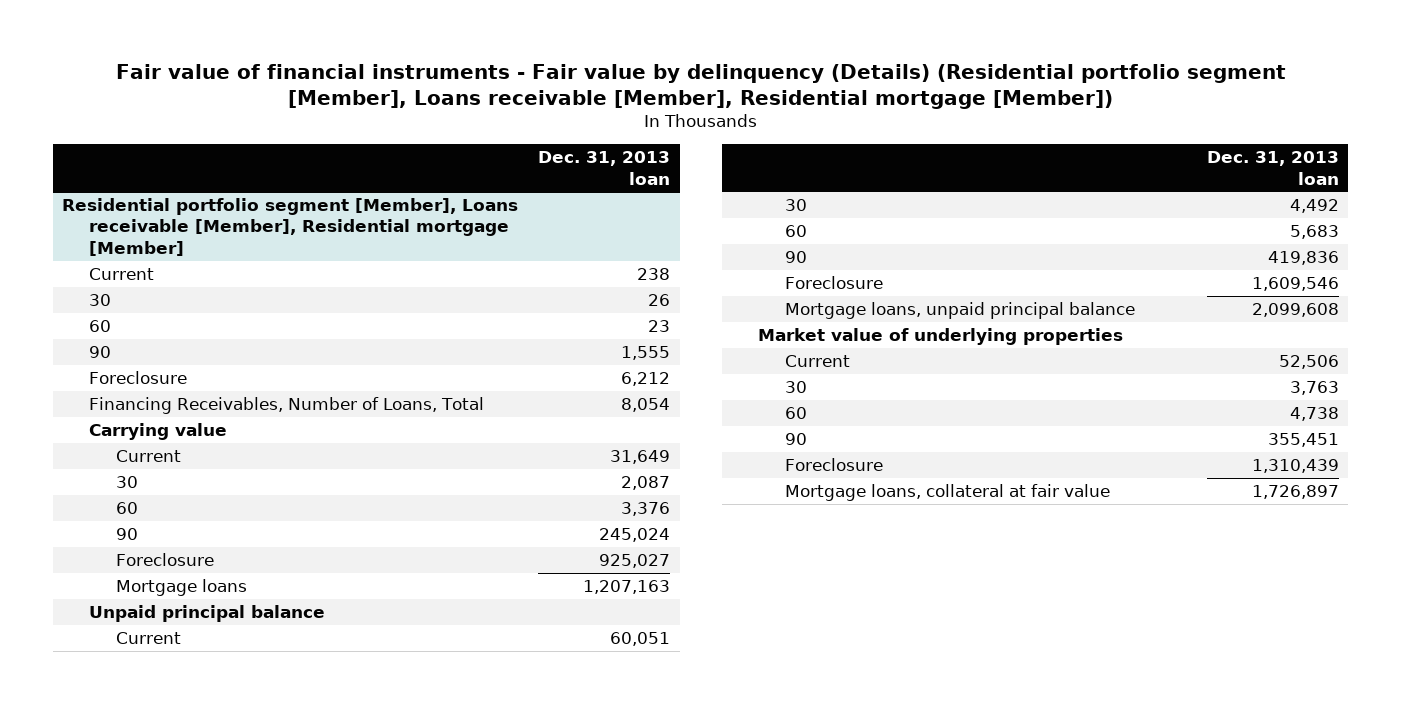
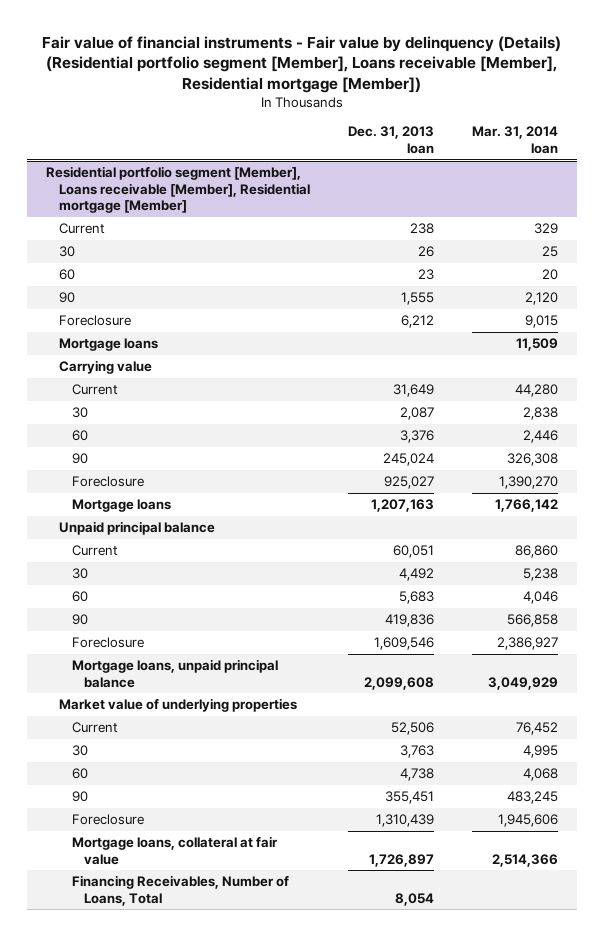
- | Dec. 31, 2013 loan
+ | Dec. 31, 2013 loan | Mar. 31, 2014 loan
@ Residential portfolio segment [Member], Loans receivable [Member], Residential mortgage [Member]
+ Mortgage loans | | 11,509
moved down: Financing Receivables, Number of Loans, Total | 8,054 |

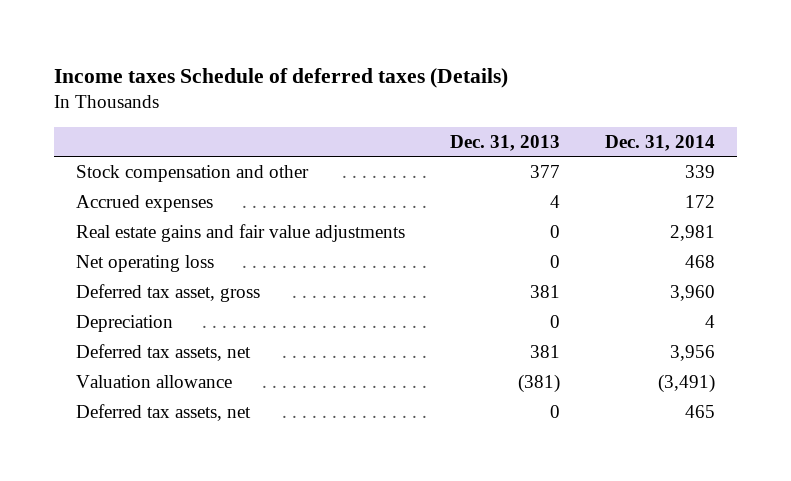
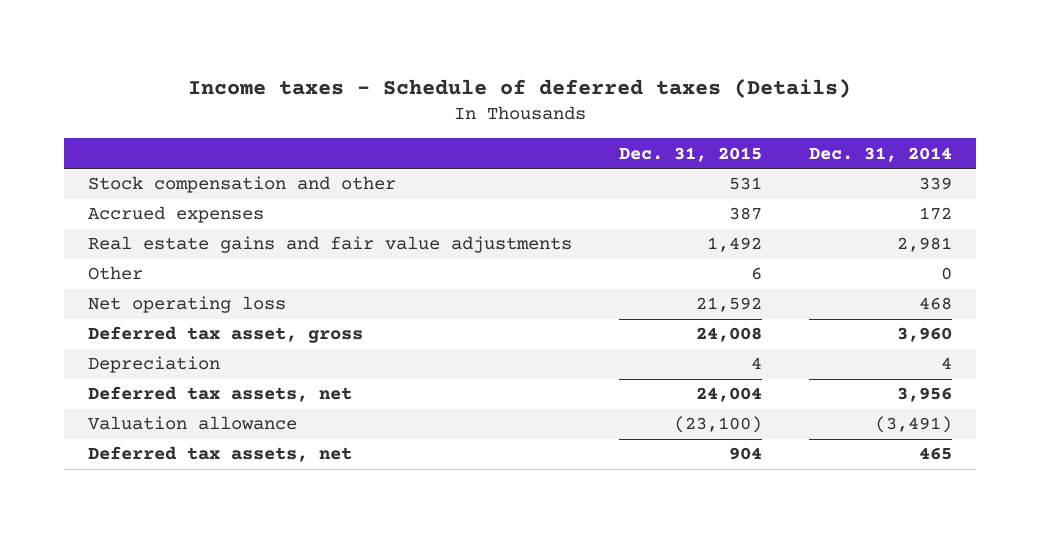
- Income taxes Schedule of deferred taxes (Details)
+ Income taxes - Schedule of deferred taxes (Details)
- | Dec. 31, 2013 | Dec. 31, 2014
+ | Dec. 31, 2015 | Dec. 31, 2014
+ Other | 6 | 0

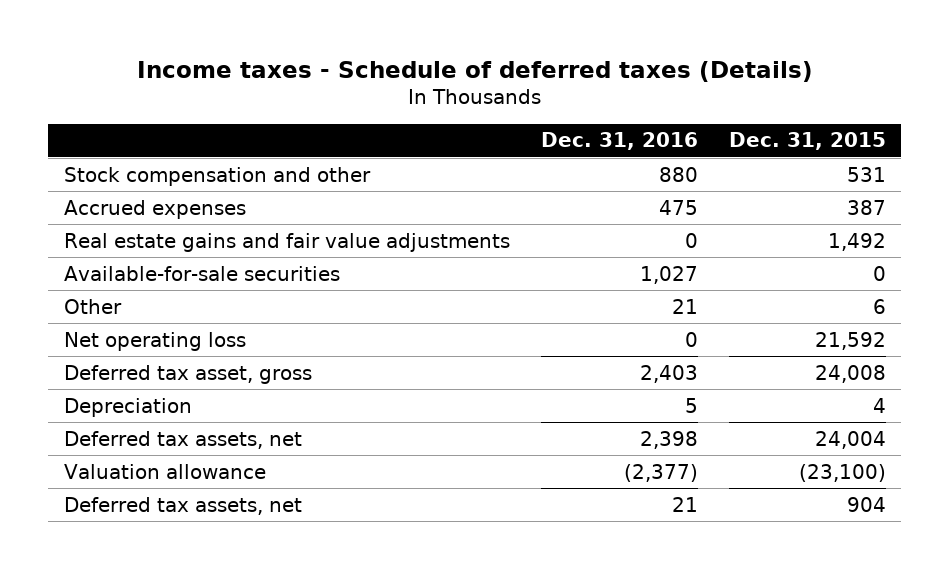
- | Dec. 31, 2015 | Dec. 31, 2014
+ | Dec. 31, 2016 | Dec. 31, 2015
+ Available-for-sale securities | 1,027 | 0

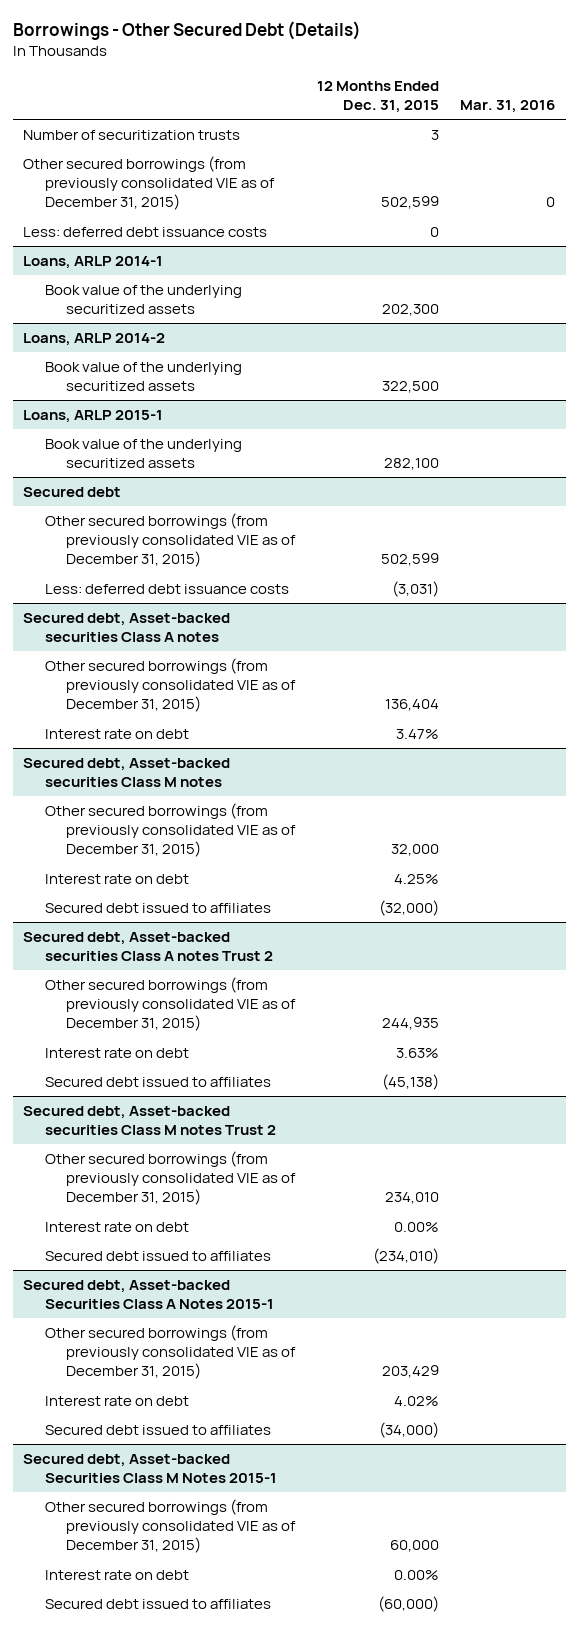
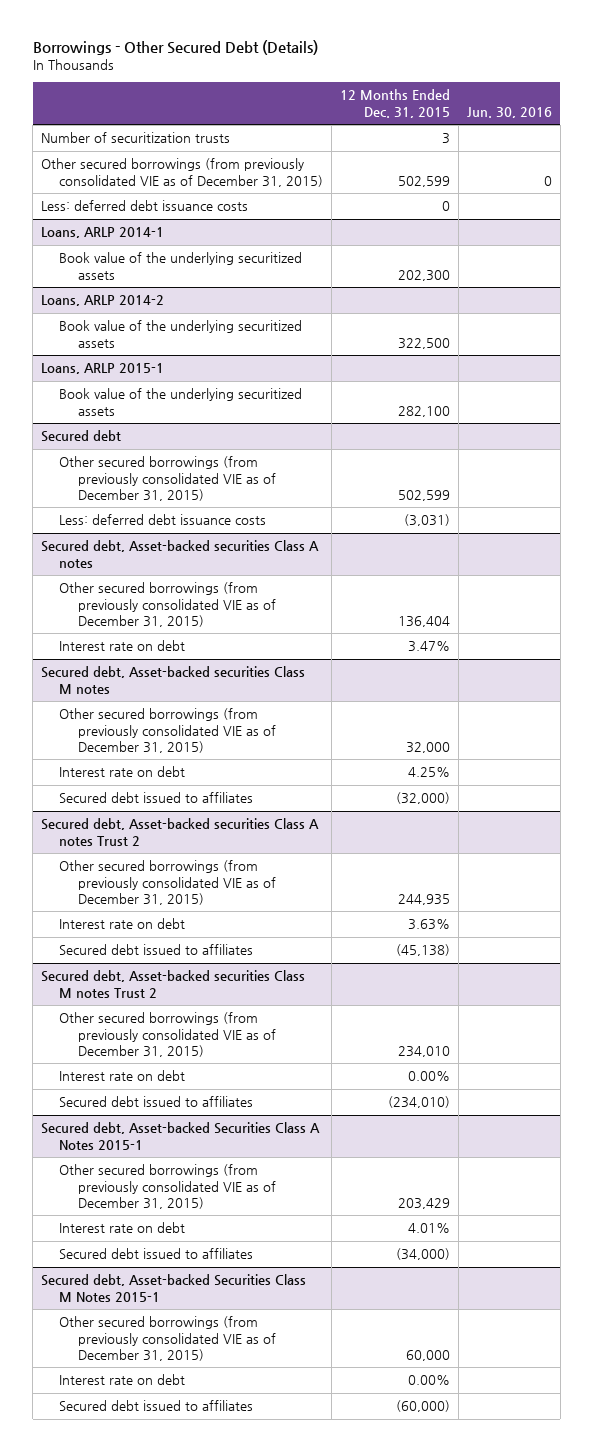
- | 12 Months Ended Dec. 31, 2015 | Mar. 31, 2016
+ | 12 Months Ended Dec. 31, 2015 | Jun. 30, 2016
@ Secured debt, Asset-backed Securities Class A Notes 2015-1
- Interest rate on debt | 4.02% |
+ Interest rate on debt | 4.01% |

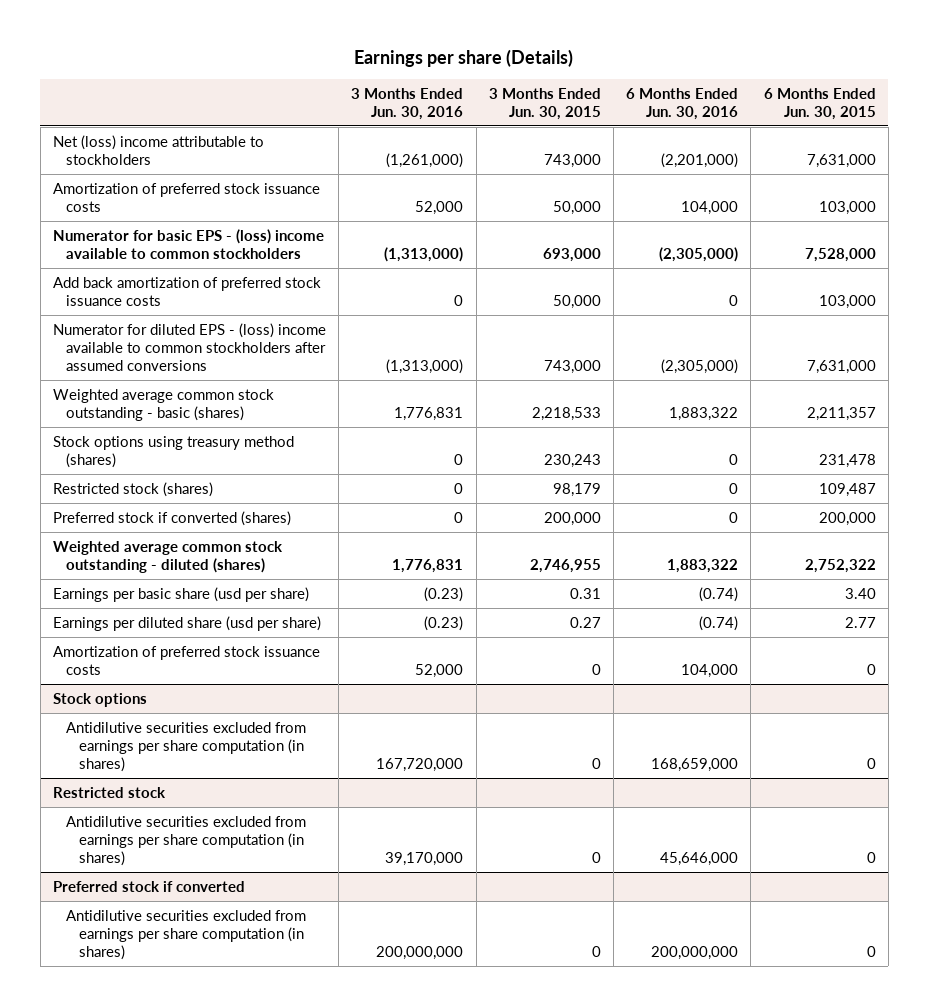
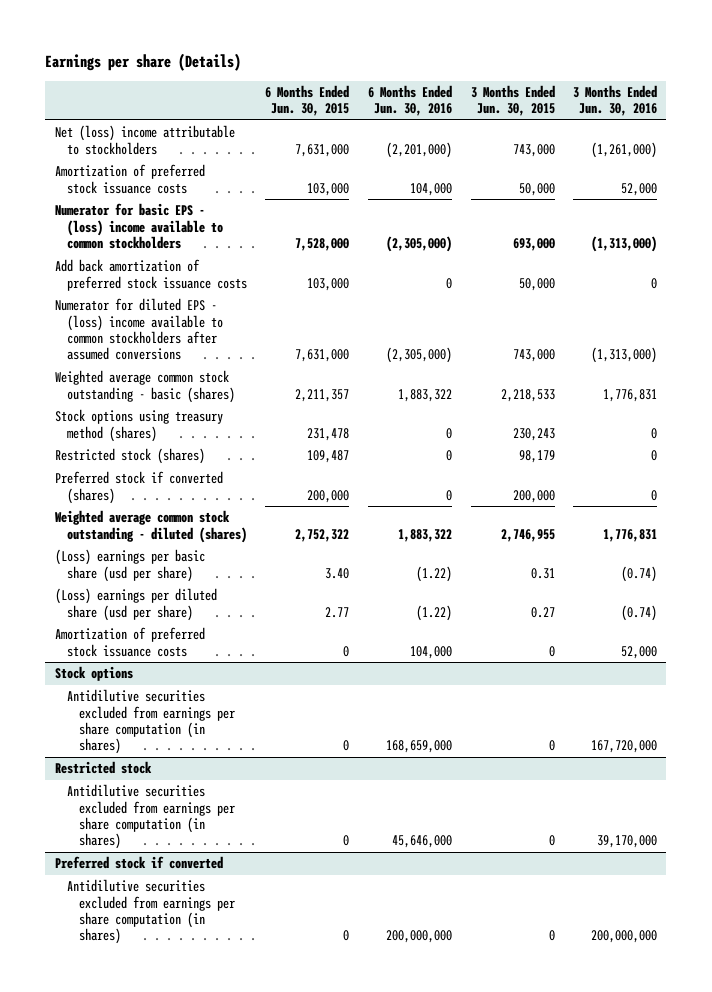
- | 3 Months Ended Jun. 30, 2016 | 3 Months Ended Jun. 30, 2015 | 6 Months Ended Jun. 30, 2016 | 6 Months Ended Jun. 30, 2015
+ | 6 Months Ended Jun. 30, 2015 | 6 Months Ended Jun. 30, 2016 | 3 Months Ended Jun. 30, 2015 | 3 Months Ended Jun. 30, 2016
- Earnings per basic share (usd per share) | (0.23) | 0.31 | (0.74) | 3.40
- Earnings per diluted share (usd per share) | (0.23) | 0.27 | (0.74) | 2.77
+ (Loss) earnings per basic share (usd per share) | 3.40 | (1.22) | 0.31 | (0.74)
+ (Loss) earnings per diluted share (usd per share) | 2.77 | (1.22) | 0.27 | (0.74)

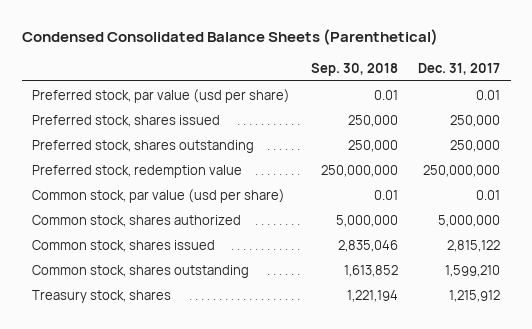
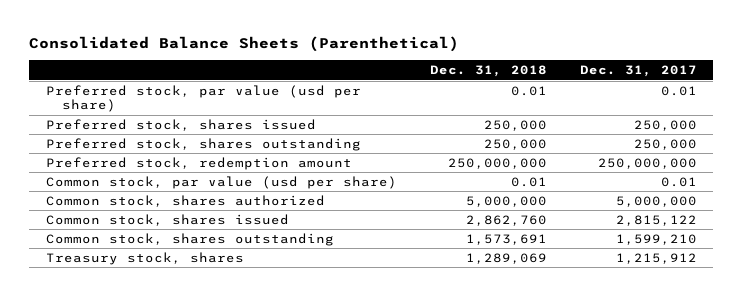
- Condensed Consolidated Balance Sheets (Parenthetical)
+ Consolidated Balance Sheets (Parenthetical)
- | Sep. 30, 2018 | Dec. 31, 2017
+ | Dec. 31, 2018 | Dec. 31, 2017
- Preferred stock, redemption value | 250,000,000 | 250,000,000
+ Preferred stock, redemption amount | 250,000,000 | 250,000,000

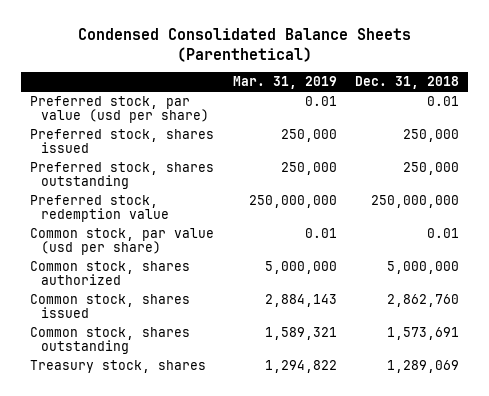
- Consolidated Balance Sheets (Parenthetical)
+ Condensed Consolidated Balance Sheets (Parenthetical)
- | Dec. 31, 2018 | Dec. 31, 2017
+ | Mar. 31, 2019 | Dec. 31, 2018
- Preferred stock, redemption amount | 250,000,000 | 250,000,000
+ Preferred stock, redemption value | 250,000,000 | 250,000,000

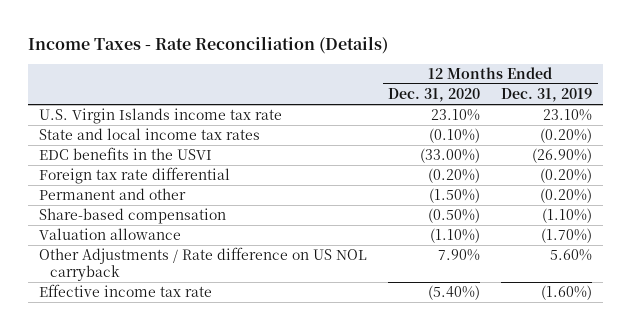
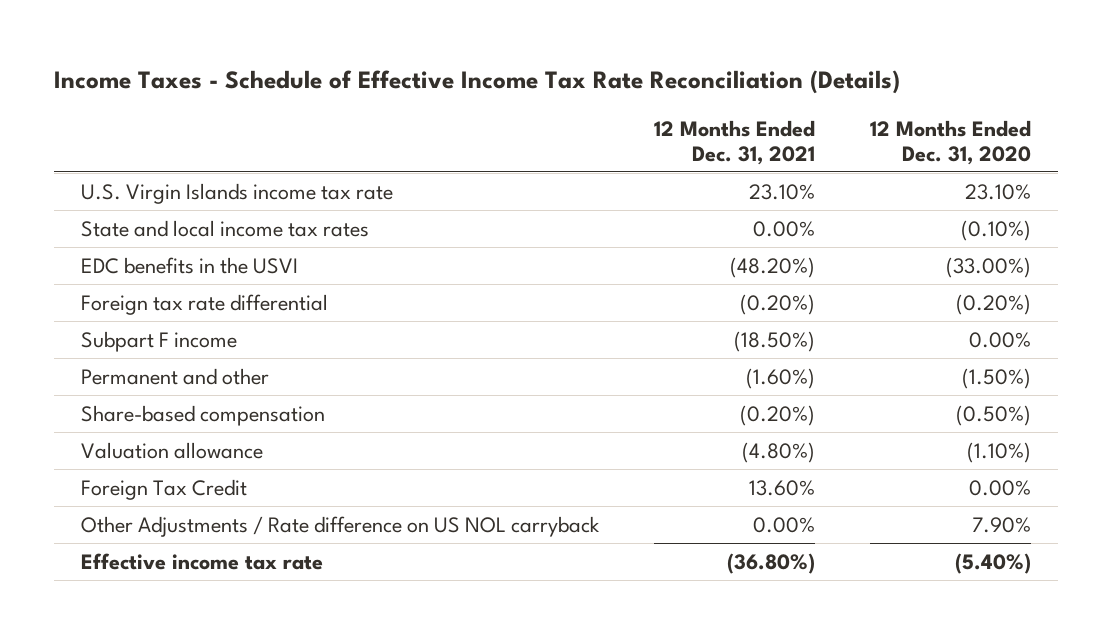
- Income Taxes - Rate Reconciliation (Details)
+ Income Taxes - Schedule of Effective Income Tax Rate Reconciliation (Details)
- | 12 Months Ended Dec. 31, 2020 | 12 Months Ended Dec. 31, 2019
+ | 12 Months Ended Dec. 31, 2021 | 12 Months Ended Dec. 31, 2020
+ Subpart F income | (18.50%) | 0.00%
+ Foreign Tax Credit | 13.60% | 0.00%

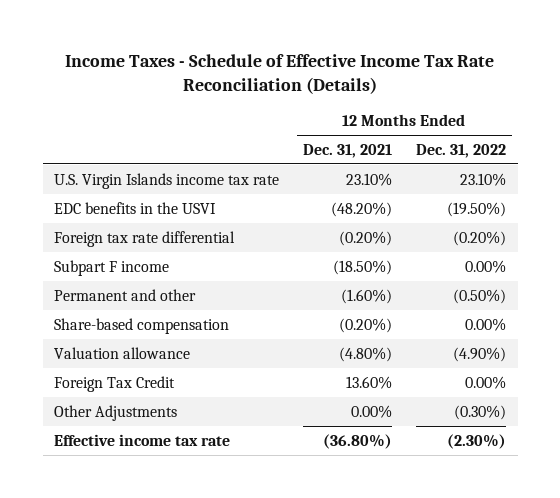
- | 12 Months Ended Dec. 31, 2021 | 12 Months Ended Dec. 31, 2020
+ | 12 Months Ended Dec. 31, 2021 | 12 Months Ended Dec. 31, 2022
- State and local income tax rates | 0.00% | (0.10%)
- Other Adjustments / Rate difference on US NOL carryback | 0.00% | 7.90%
+ Other Adjustments | 0.00% | (0.30%)

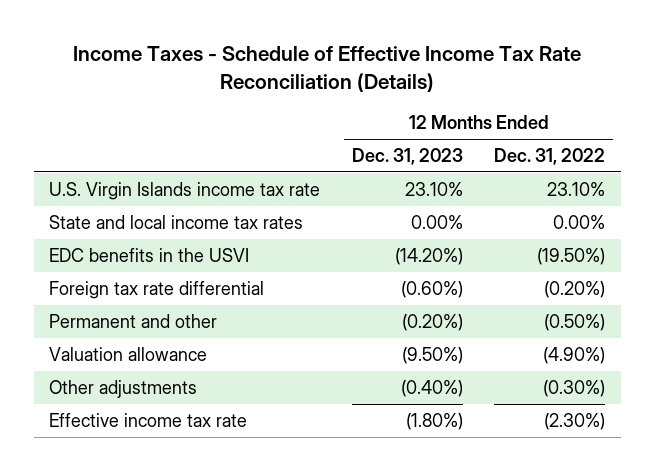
- | 12 Months Ended Dec. 31, 2021 | 12 Months Ended Dec. 31, 2022
+ | 12 Months Ended Dec. 31, 2023 | 12 Months Ended Dec. 31, 2022
+ State and local income tax rates | 0.00% | 0.00%
- Subpart F income | (18.50%) | 0.00%
- Share-based compensation | (0.20%) | 0.00%
- Foreign Tax Credit | 13.60% | 0.00%
- Other Adjustments | 0.00% | (0.30%)
+ Other adjustments | (0.40%) | (0.30%)

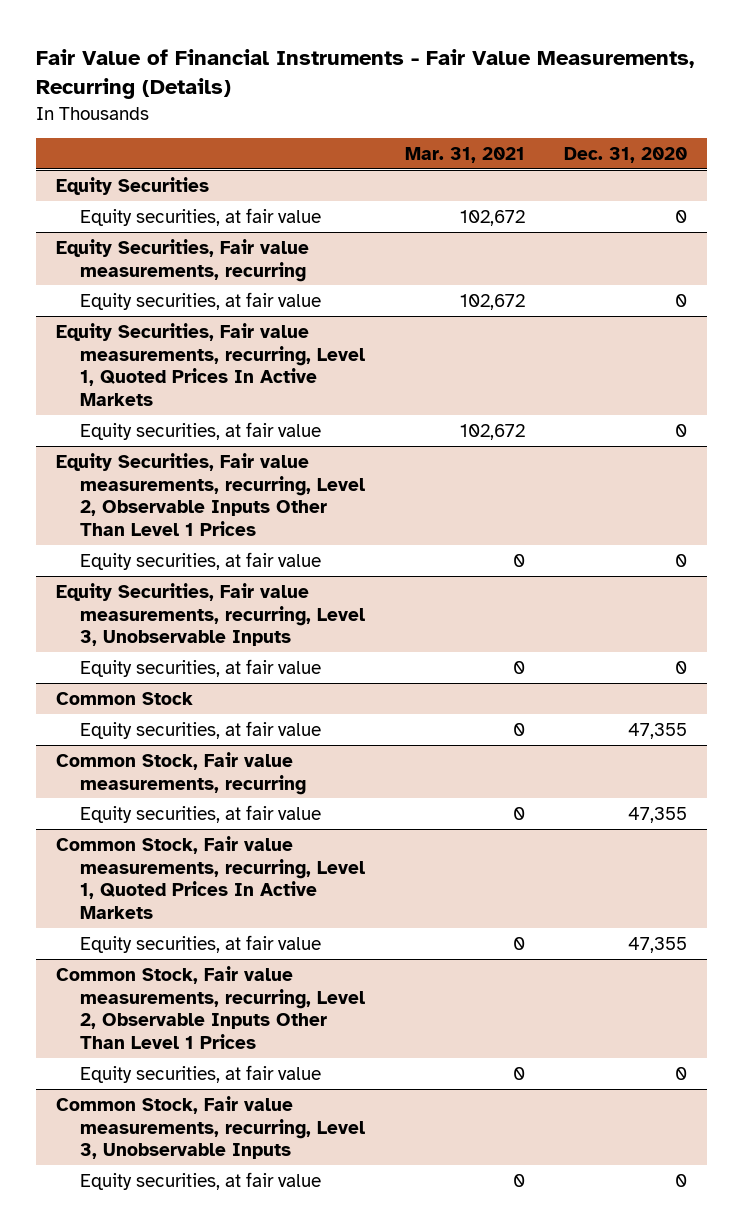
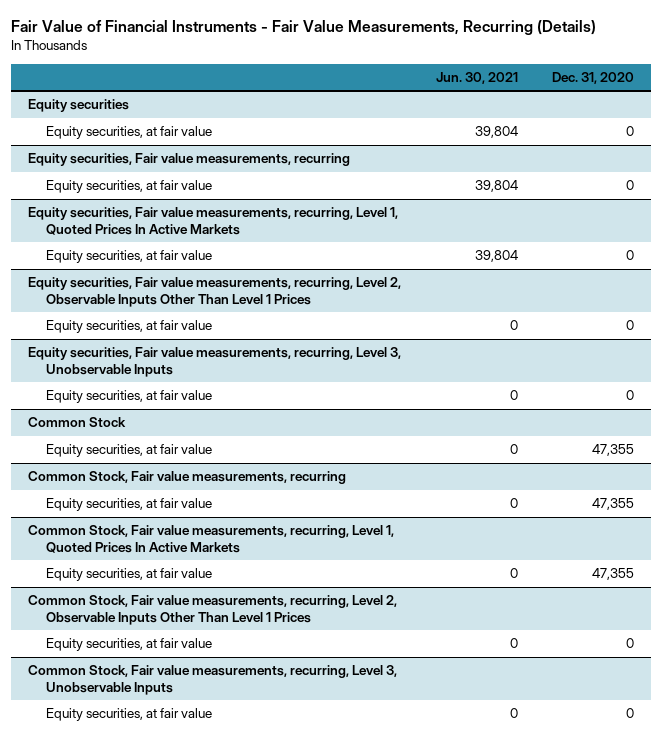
- | Mar. 31, 2021 | Dec. 31, 2020
+ | Jun. 30, 2021 | Dec. 31, 2020
- Equity Securities
+ Equity securities
- Equity Securities, Fair value measurements, recurring
+ Equity securities, Fair value measurements, recurring
- Equity Securities, Fair value measurements, recurring, Level 1, Quoted Prices In Active Markets
+ Equity securities, Fair value measurements, recurring, Level 1, Quoted Prices In Active Markets
- Equity Securities, Fair value measurements, recurring, Level 2, Observable Inputs Other Than Level 1 Prices
+ Equity securities, Fair value measurements, recurring, Level 2, Observable Inputs Other Than Level 1 Prices
- Equity Securities, Fair value measurements, recurring, Level 3, Unobservable Inputs
+ Equity securities, Fair value measurements, recurring, Level 3, Unobservable Inputs

